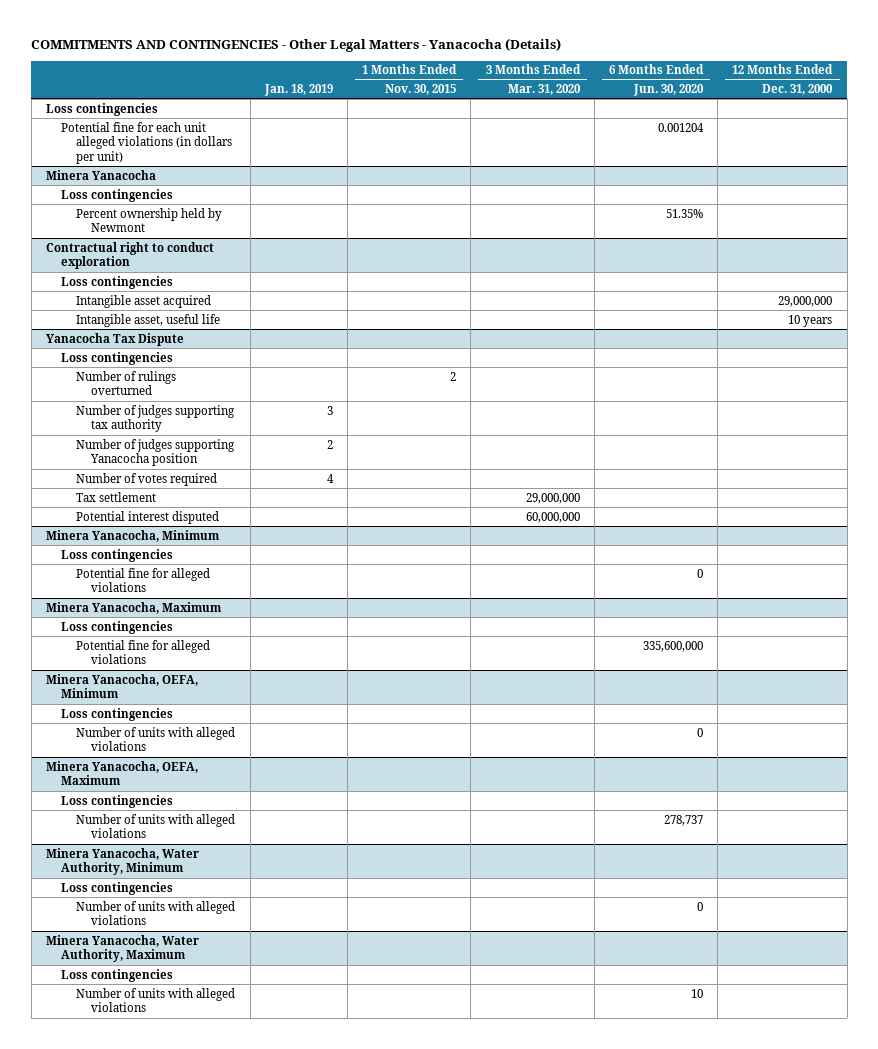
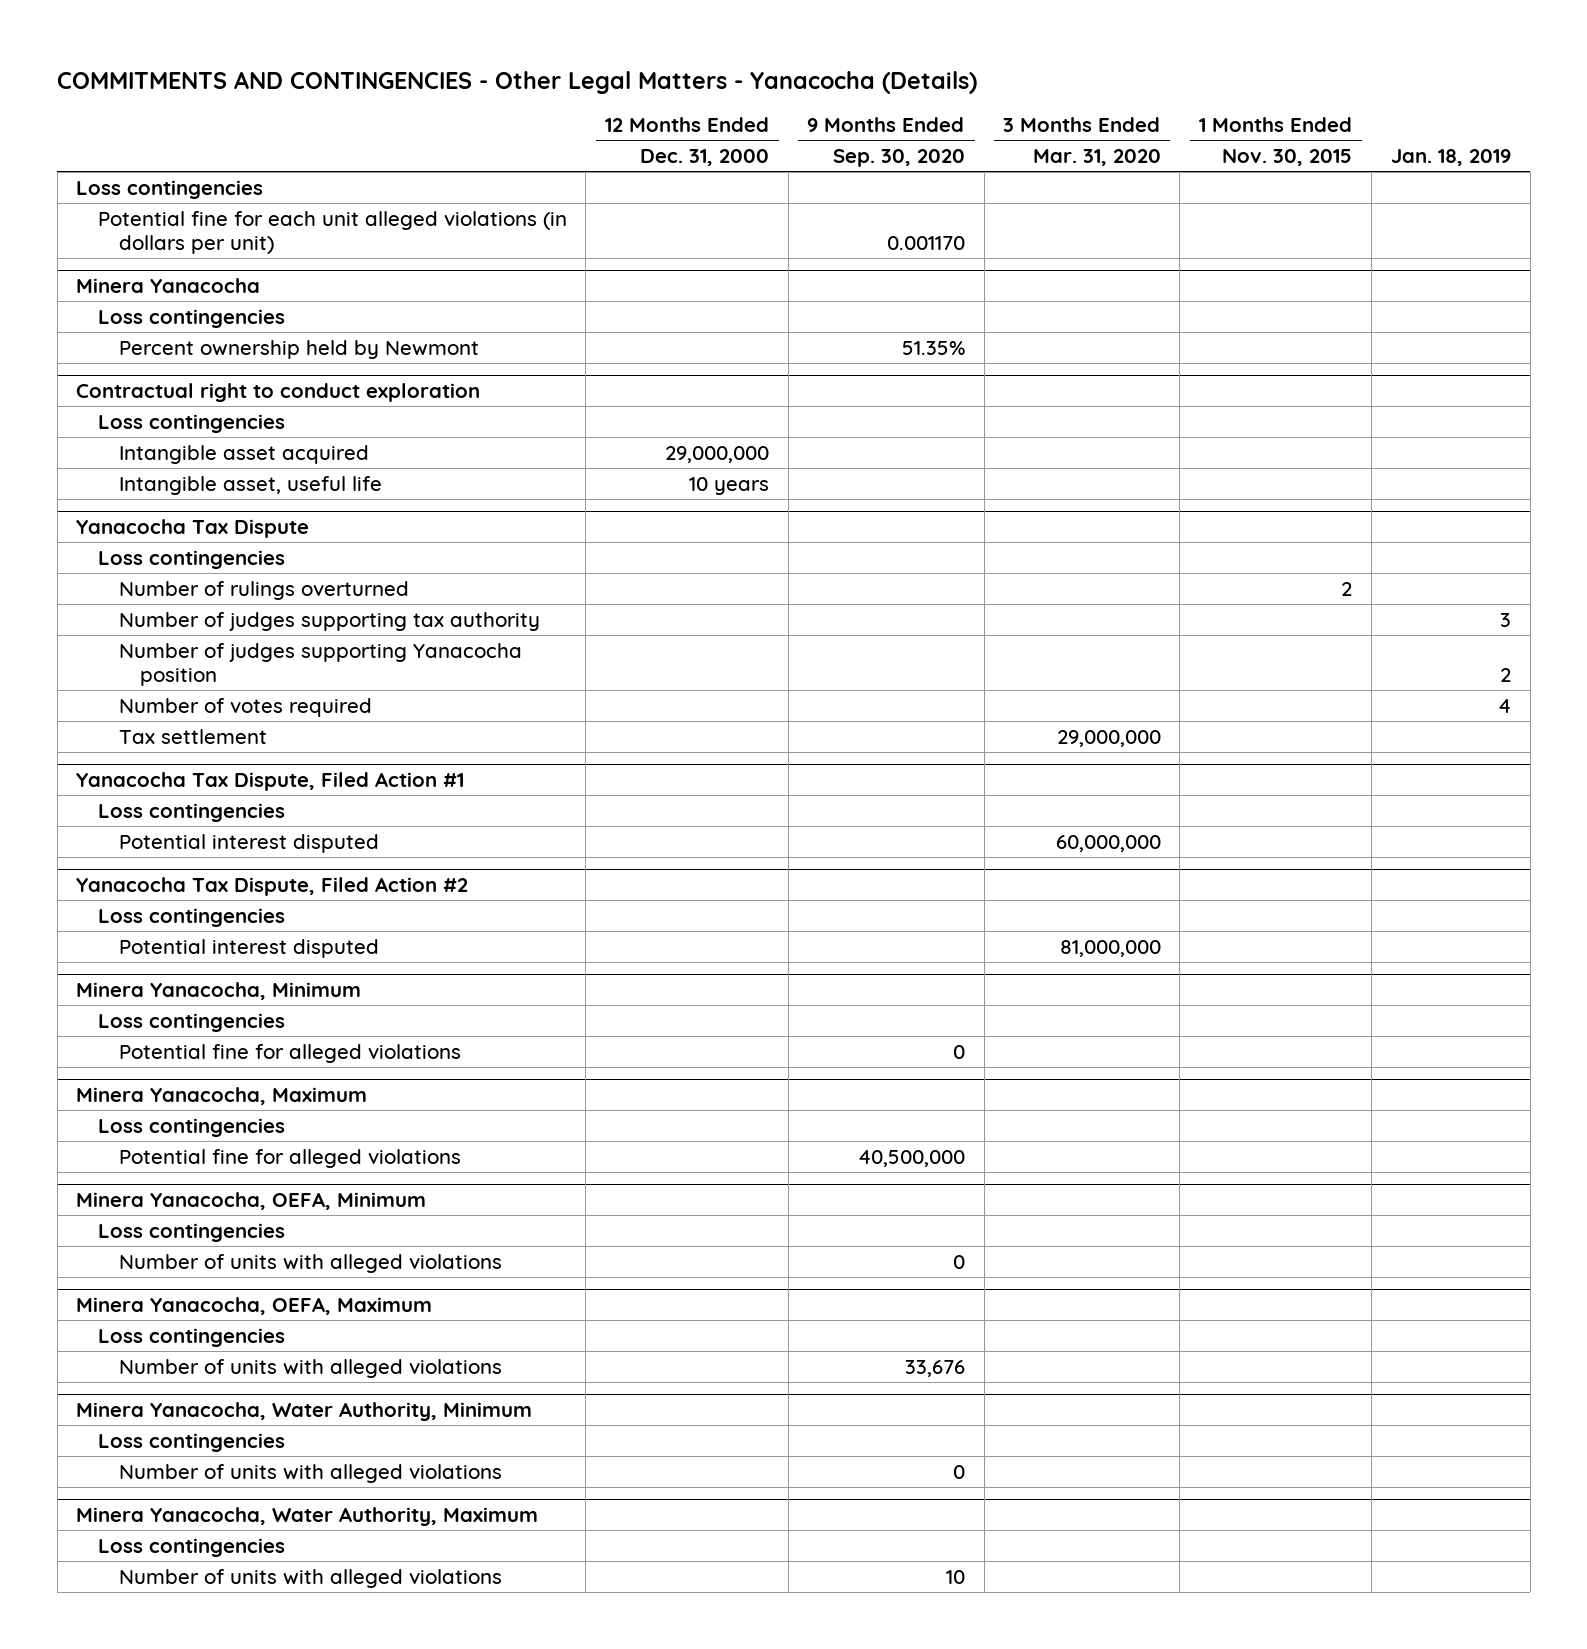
- | Jan. 18, 2019 | 1 Months Ended Nov. 30, 2015 | 3 Months Ended Mar. 31, 2020 | 6 Months Ended Jun. 30, 2020 | 12 Months Ended Dec. 31, 2000
+ | 12 Months Ended Dec. 31, 2000 | 9 Months Ended Sep. 30, 2020 | 3 Months Ended Mar. 31, 2020 | 1 Months Ended Nov. 30, 2015 | Jan. 18, 2019
@ Yanacocha Tax Dispute
- Potential interest disputed | | | 60,000,000 | |
+ Yanacocha Tax Dispute, Filed Action #1
+ Loss contingencies
+ Potential interest disputed | | | 60,000,000 | |
+ Yanacocha Tax Dispute, Filed Action #2
+ Loss contingencies
+ Potential interest disputed | | | 81,000,000 | |

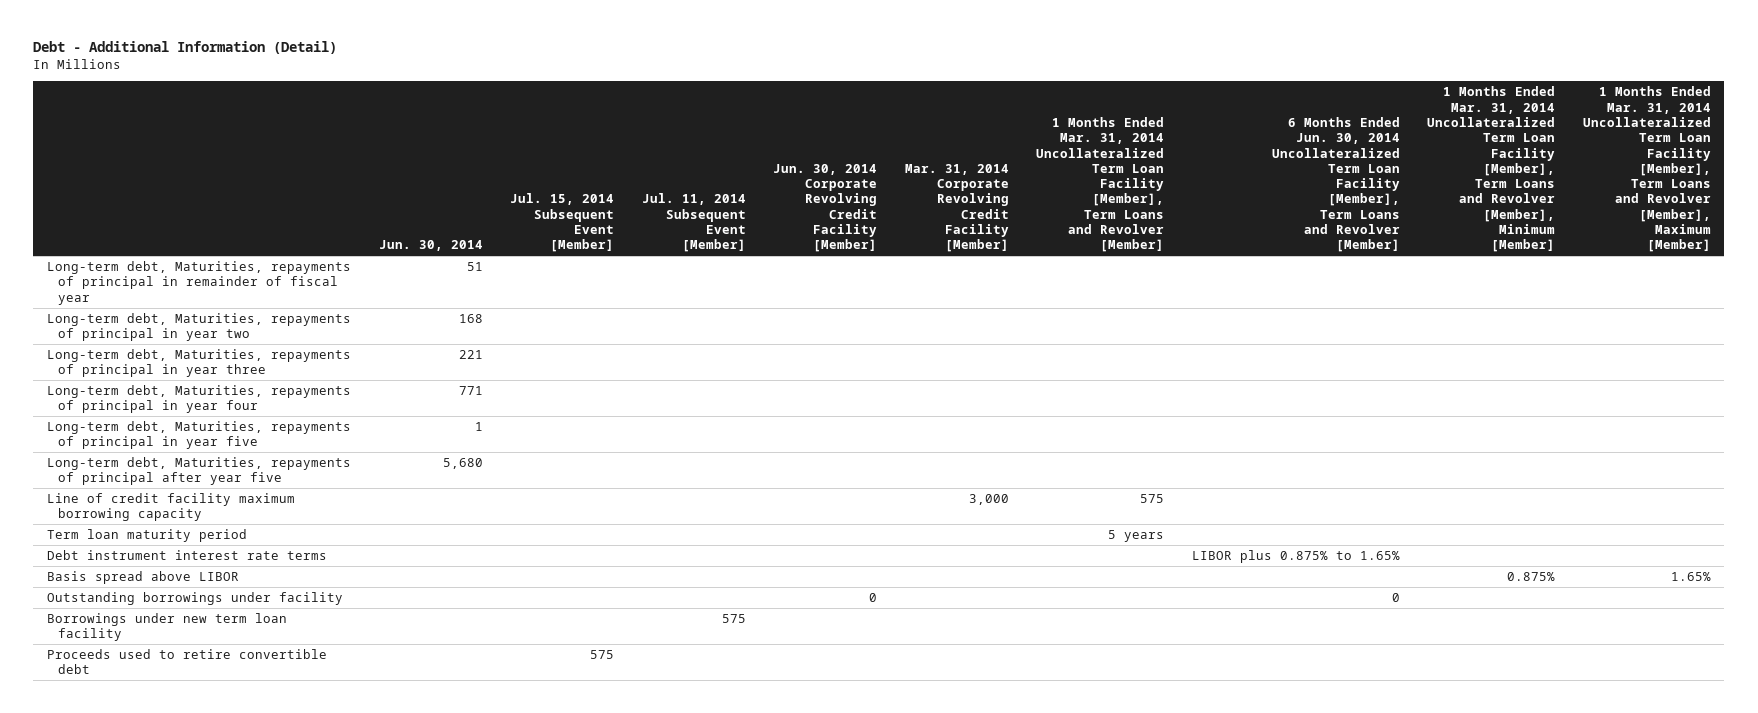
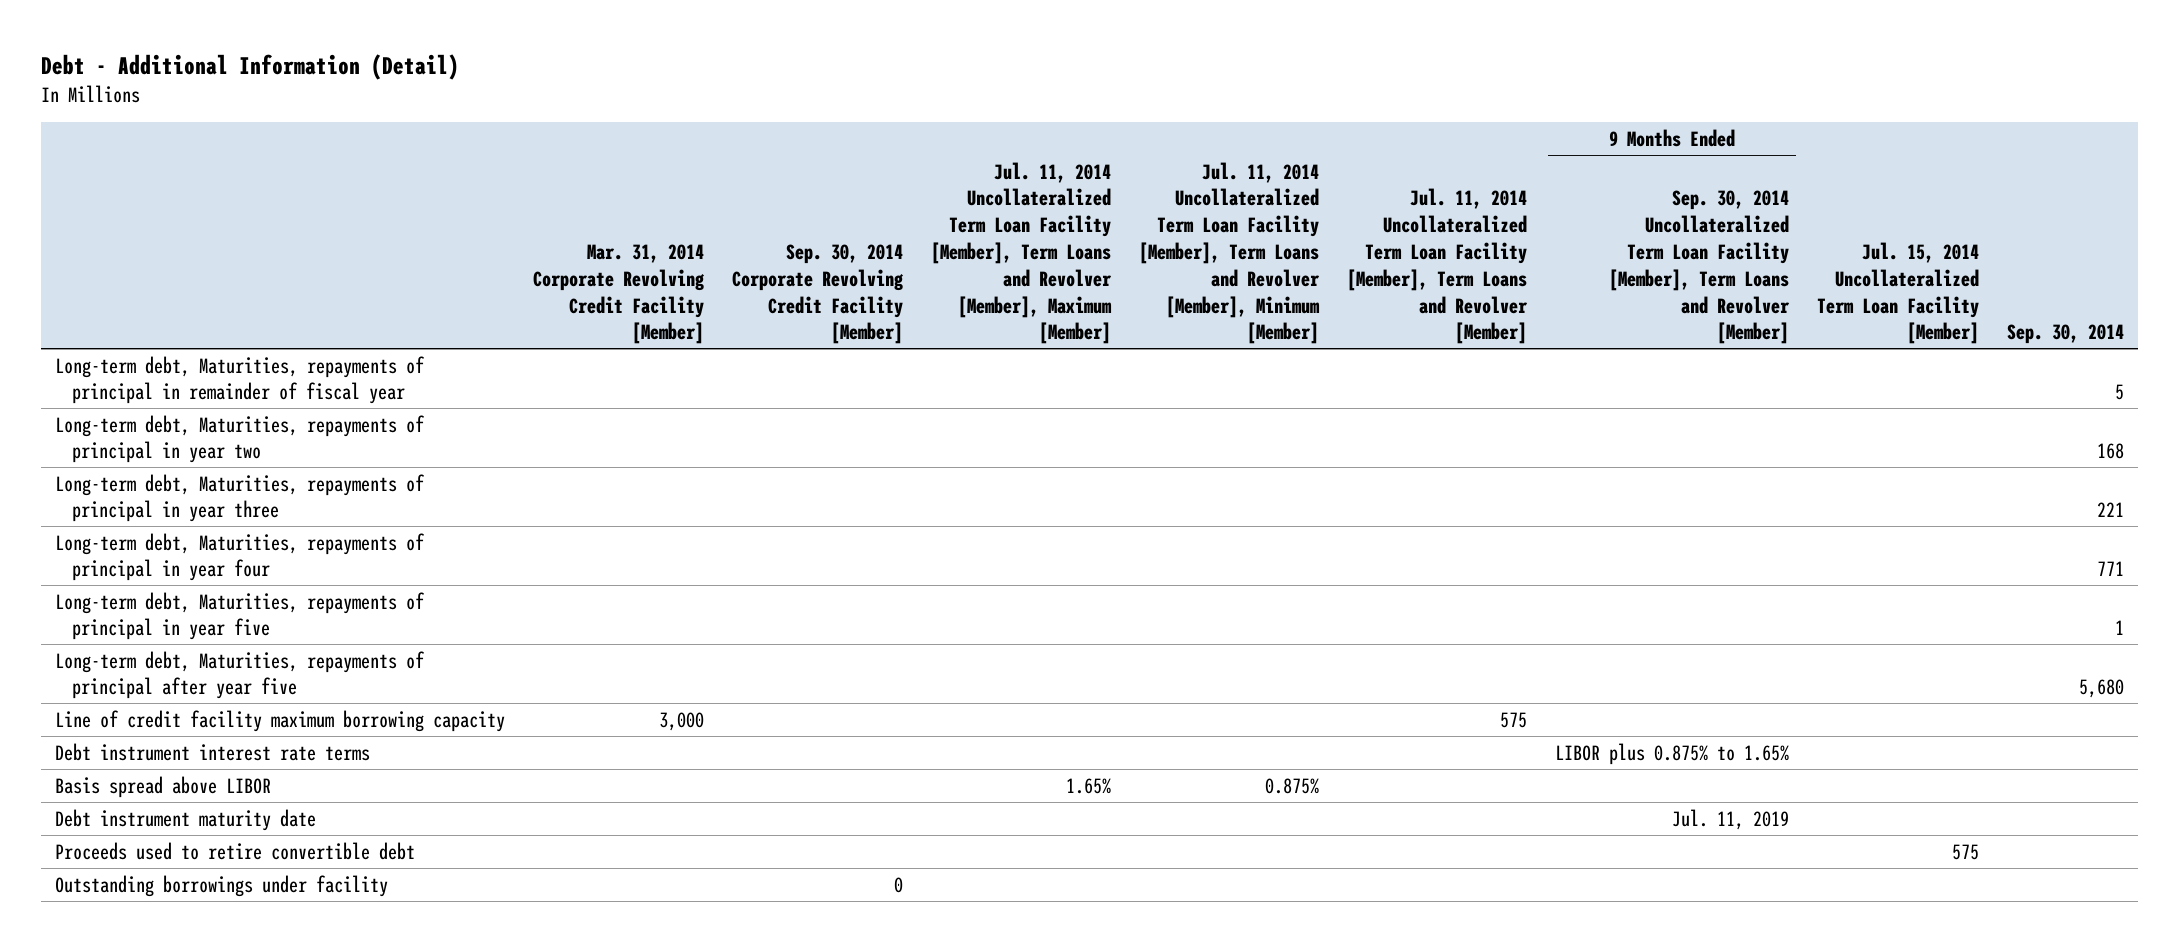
- | Jun. 30, 2014 | Jul. 15, 2014 Subsequent Event [Member] | Jul. 11, 2014 Subsequent Event [Member] | Jun. 30, 2014 Corporate Revolving Credit Facility [Member] | Mar. 31, 2014 Corporate Revolving Credit Facility [Member] | 1 Months Ended Mar. 31, 2014 Uncollateralized Term Loan Facility [Member], Term Loans and Revolver [Member] | 6 Months Ended Jun. 30, 2014 Uncollateralized Term Loan Facility [Member], Term Loans and Revolver [Member] | 1 Months Ended Mar. 31, 2014 Uncollateralized Term Loan Facility [Member], Term Loans and Revolver [Member], Minimum [Member] | 1 Months Ended Mar. 31, 2014 Uncollateralized Term Loan Facility [Member], Term Loans and Revolver [Member], Maximum [Member]
+ | Mar. 31, 2014 Corporate Revolving Credit Facility [Member] | Sep. 30, 2014 Corporate Revolving Credit Facility [Member] | Jul. 11, 2014 Uncollateralized Term Loan Facility [Member], Term Loans and Revolver [Member], Maximum [Member] | Jul. 11, 2014 Uncollateralized Term Loan Facility [Member], Term Loans and Revolver [Member], Minimum [Member] | Jul. 11, 2014 Uncollateralized Term Loan Facility [Member], Term Loans and Revolver [Member] | 9 Months Ended Sep. 30, 2014 Uncollateralized Term Loan Facility [Member], Term Loans and Revolver [Member] | Jul. 15, 2014 Uncollateralized Term Loan Facility [Member] | Sep. 30, 2014
- Term loan maturity period | | | | | | 5 years | | |
- Borrowings under new term loan facility | | | 575 | | | | | |
+ Debt instrument maturity date | | | | | | Jul. 11, 2019 | |
moved down: Outstanding borrowings under facility | | 0 | | | | | |

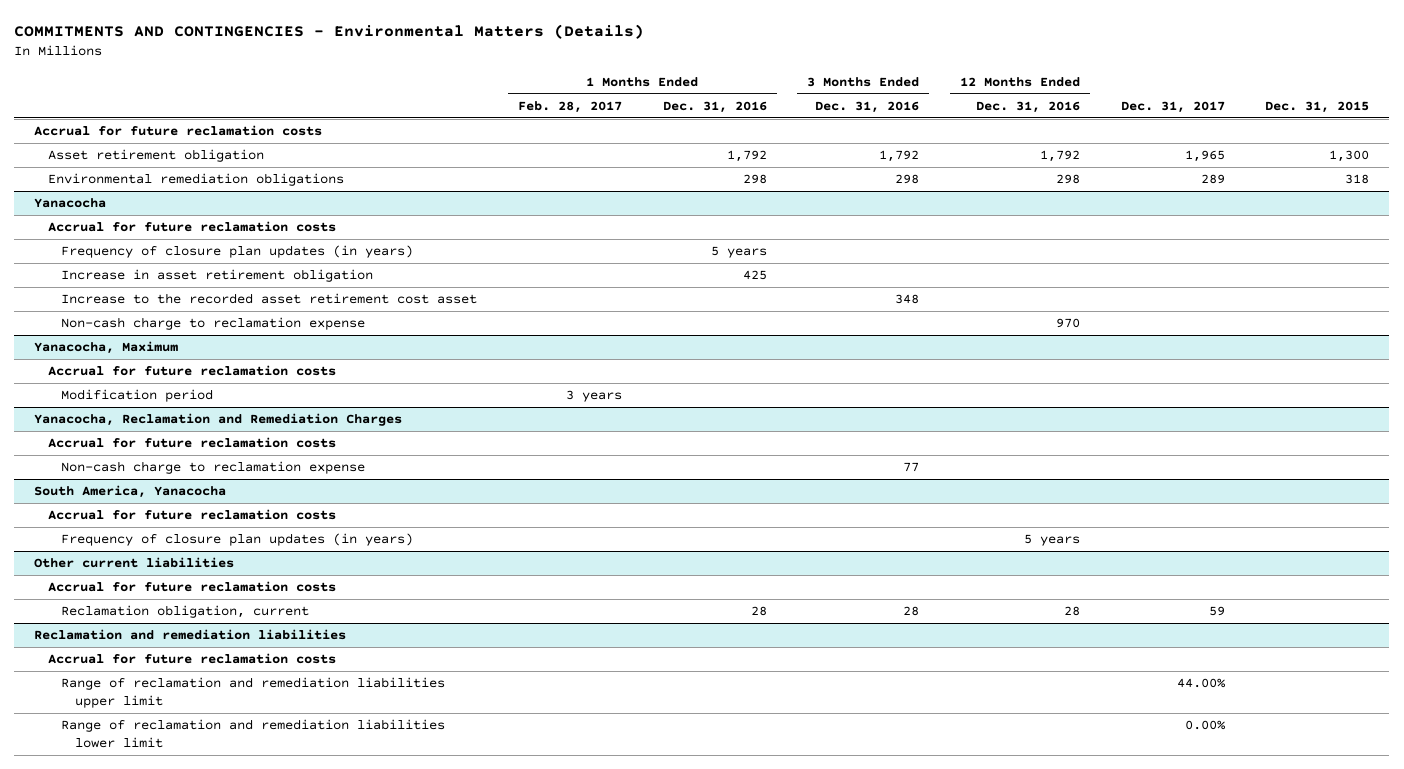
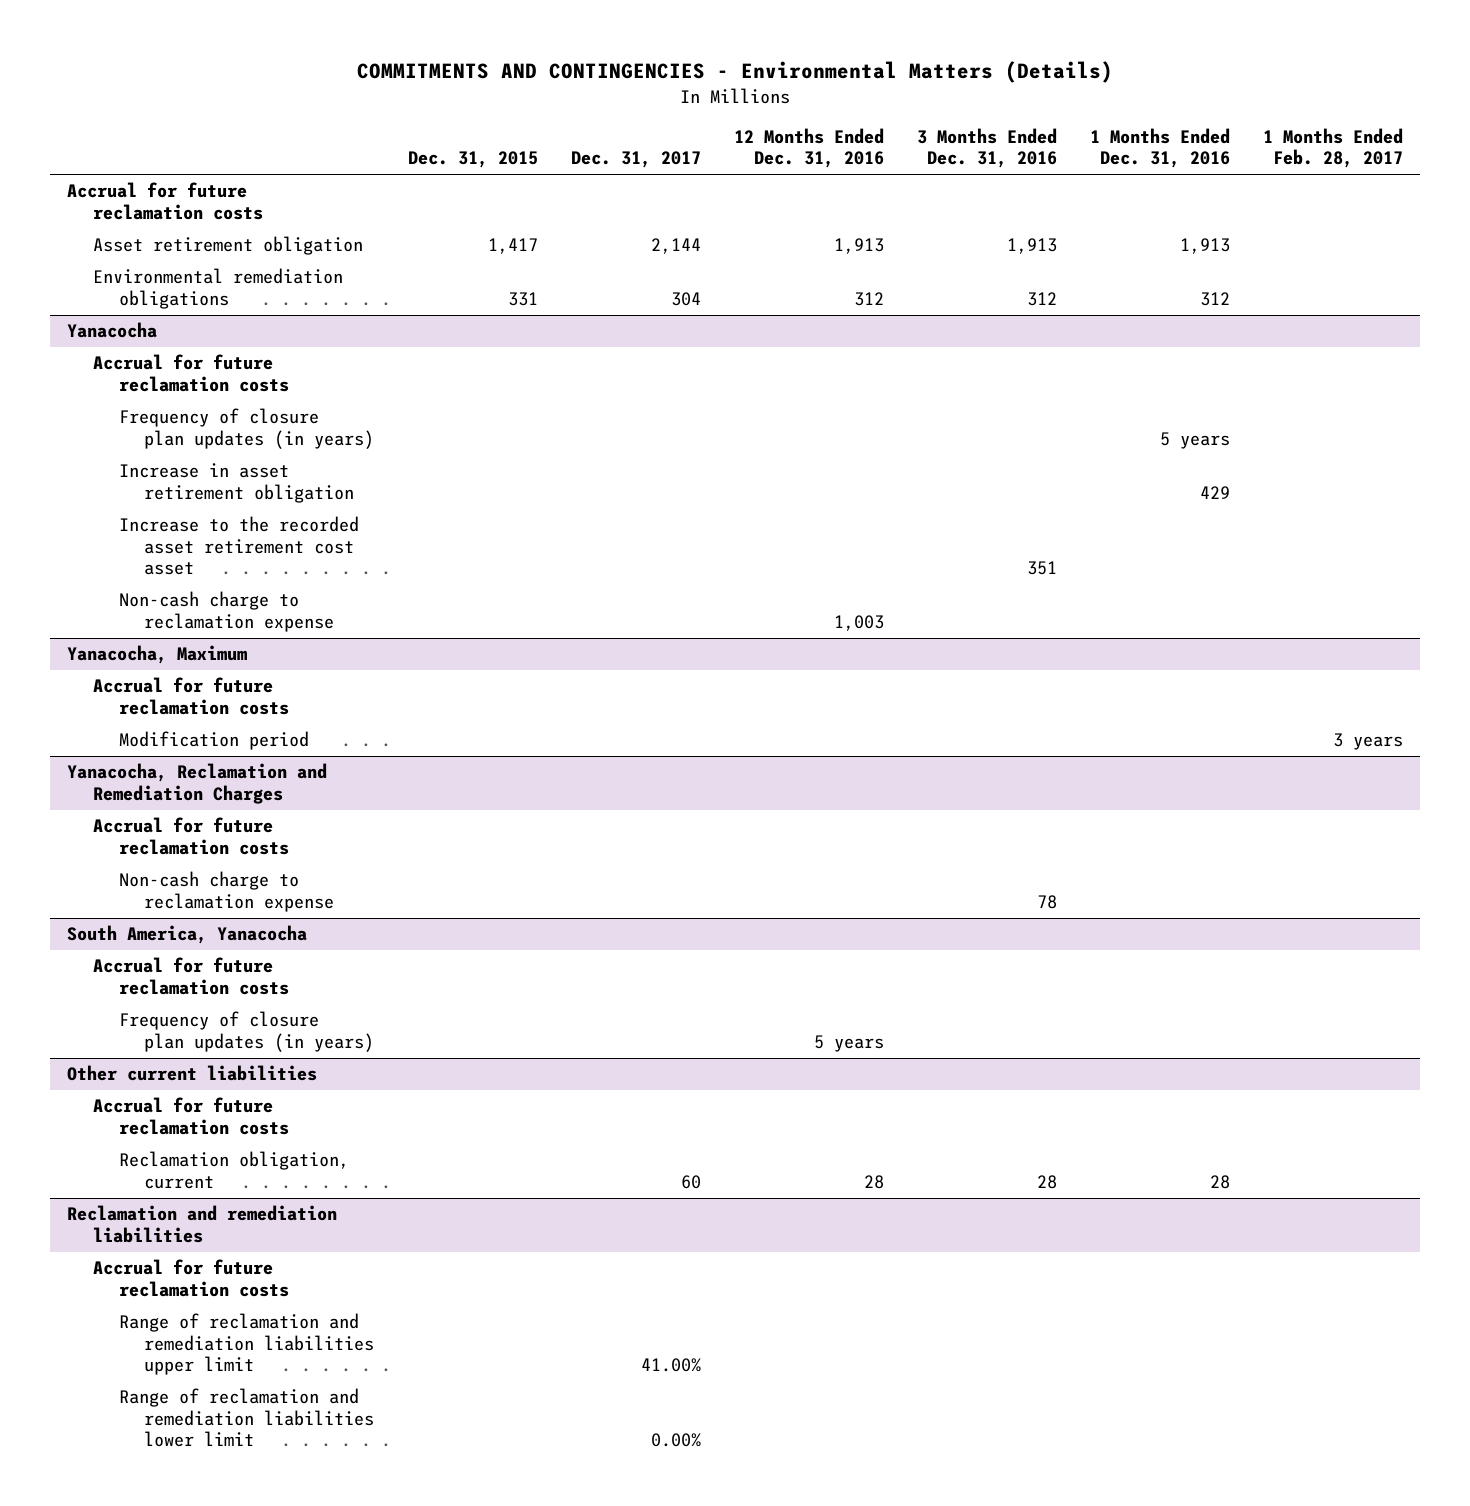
- | 1 Months Ended Feb. 28, 2017 | 1 Months Ended Dec. 31, 2016 | 3 Months Ended Dec. 31, 2016 | 12 Months Ended Dec. 31, 2016 | Dec. 31, 2017 | Dec. 31, 2015
+ | Dec. 31, 2015 | Dec. 31, 2017 | 12 Months Ended Dec. 31, 2016 | 3 Months Ended Dec. 31, 2016 | 1 Months Ended Dec. 31, 2016 | 1 Months Ended Feb. 28, 2017
- Asset retirement obligation | | 1,792 | 1,792 | 1,792 | 1,965 | 1,300
- Environmental remediation obligations | | 298 | 298 | 298 | 289 | 318
+ Asset retirement obligation | 1,417 | 2,144 | 1,913 | 1,913 | 1,913 |
+ Environmental remediation obligations | 331 | 304 | 312 | 312 | 312 |
@ Yanacocha
- Increase in asset retirement obligation | | 425 | | | |
- Increase to the recorded asset retirement cost asset | | | 348 | | |
- Non-cash charge to reclamation expense | | | | 970 | |
+ Increase in asset retirement obligation | | | | | 429 |
+ Increase to the recorded asset retirement cost asset | | | | 351 | |
+ Non-cash charge to reclamation expense | | | 1,003 | | |
@ Yanacocha, Reclamation and Remediation Charges
- Non-cash charge to reclamation expense | | | 77 | | |
+ Non-cash charge to reclamation expense | | | | 78 | |
@ Other current liabilities
- Reclamation obligation, current | | 28 | 28 | 28 | 59 |
+ Reclamation obligation, current | | 60 | 28 | 28 | 28 |
@ Reclamation and remediation liabilities
- Range of reclamation and remediation liabilities upper limit | | | | | 44.00% |
+ Range of reclamation and remediation liabilities upper limit | | 41.00% | | | |

